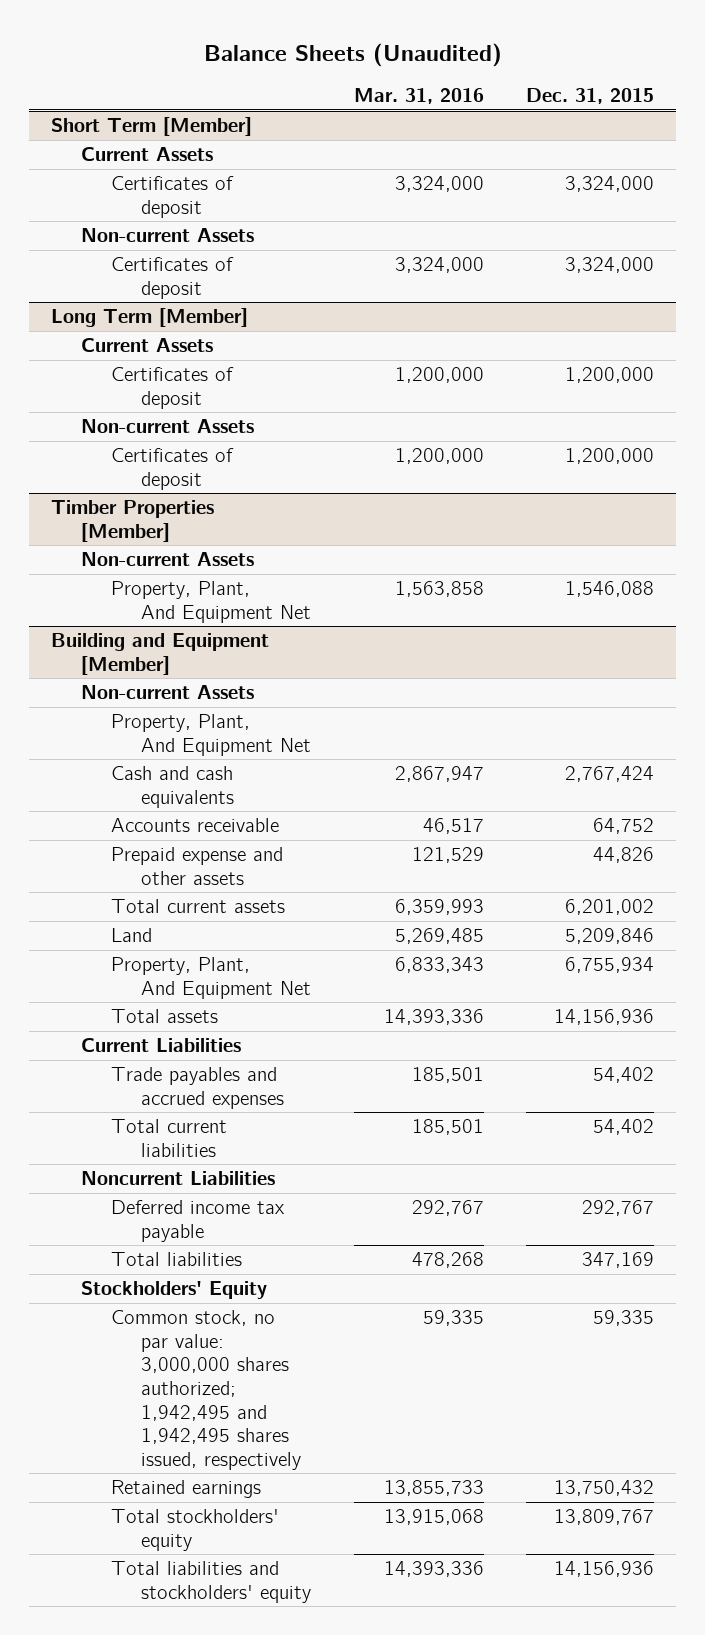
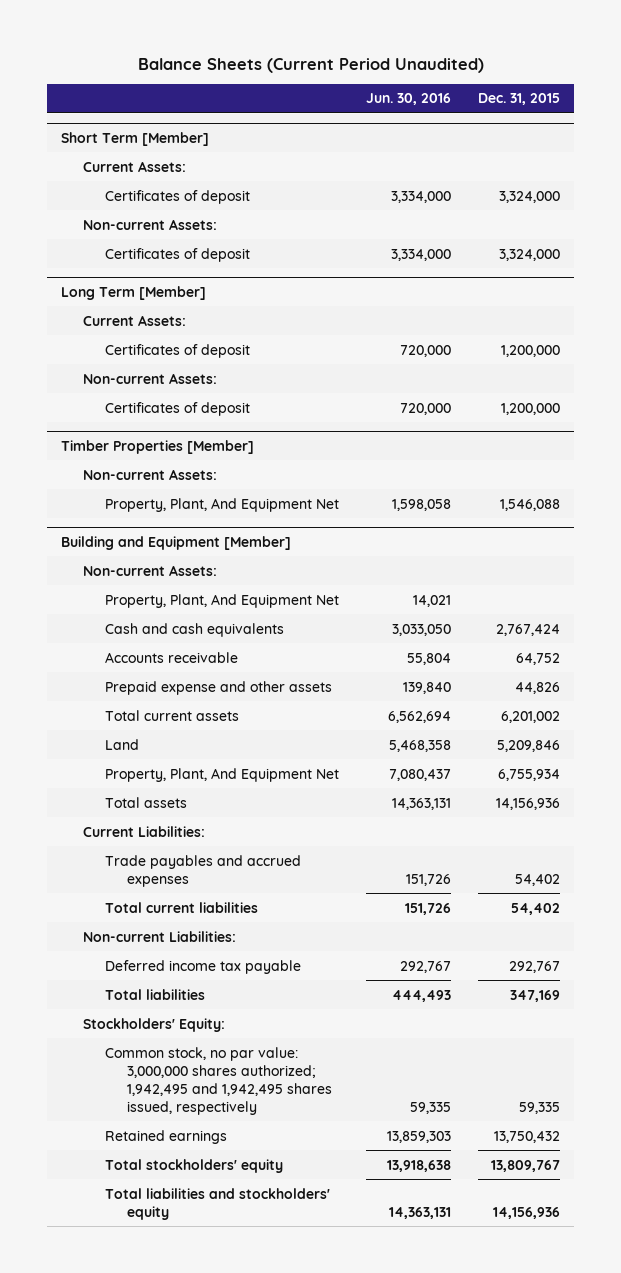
- Balance Sheets (Unaudited)
+ Balance Sheets (Current Period Unaudited)
- | Mar. 31, 2016 | Dec. 31, 2015
+ | Jun. 30, 2016 | Dec. 31, 2015
@ Short Term [Member]
- Current Assets
+ Current Assets:
- Non-current Assets
+ Non-current Assets:
@ Long Term [Member]
- Current Assets
+ Current Assets:
- Non-current Assets
+ Non-current Assets:
@ Timber Properties [Member]
- Non-current Assets
+ Non-current Assets:
@ Building and Equipment [Member]
- Non-current Assets
+ Non-current Assets:
- Current Liabilities
+ Current Liabilities:
- Noncurrent Liabilities
+ Non-current Liabilities:
- Stockholders' Equity
+ Stockholders' Equity:

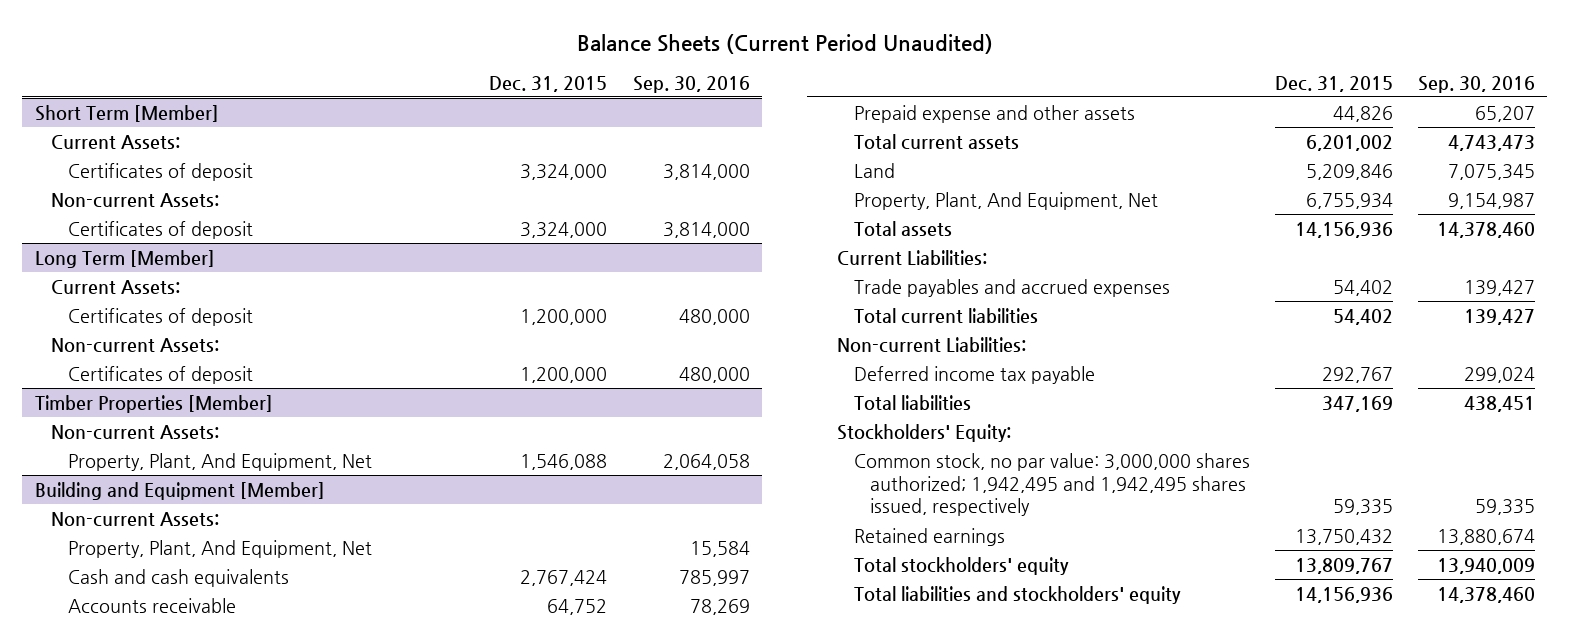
- | Jun. 30, 2016 | Dec. 31, 2015
+ | Dec. 31, 2015 | Sep. 30, 2016
@ Timber Properties [Member]
- Property, Plant, And Equipment Net | 1,598,058 | 1,546,088
+ Property, Plant, And Equipment, Net | 1,546,088 | 2,064,058
@ Building and Equipment [Member]
- Property, Plant, And Equipment Net | 14,021 |
+ Property, Plant, And Equipment, Net | | 15,584
- Property, Plant, And Equipment Net | 7,080,437 | 6,755,934
+ Property, Plant, And Equipment, Net | 6,755,934 | 9,154,987

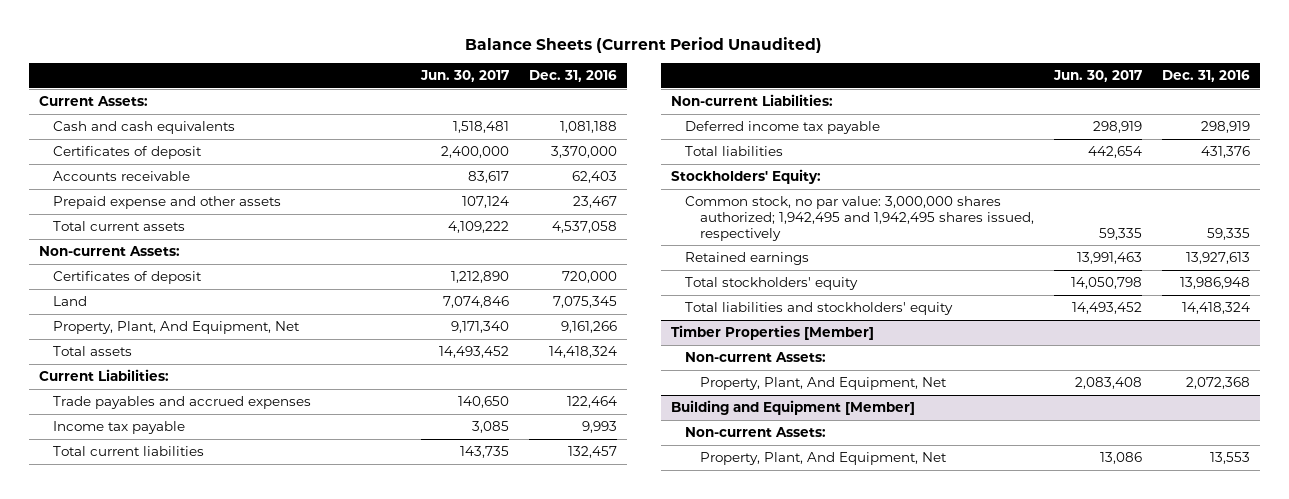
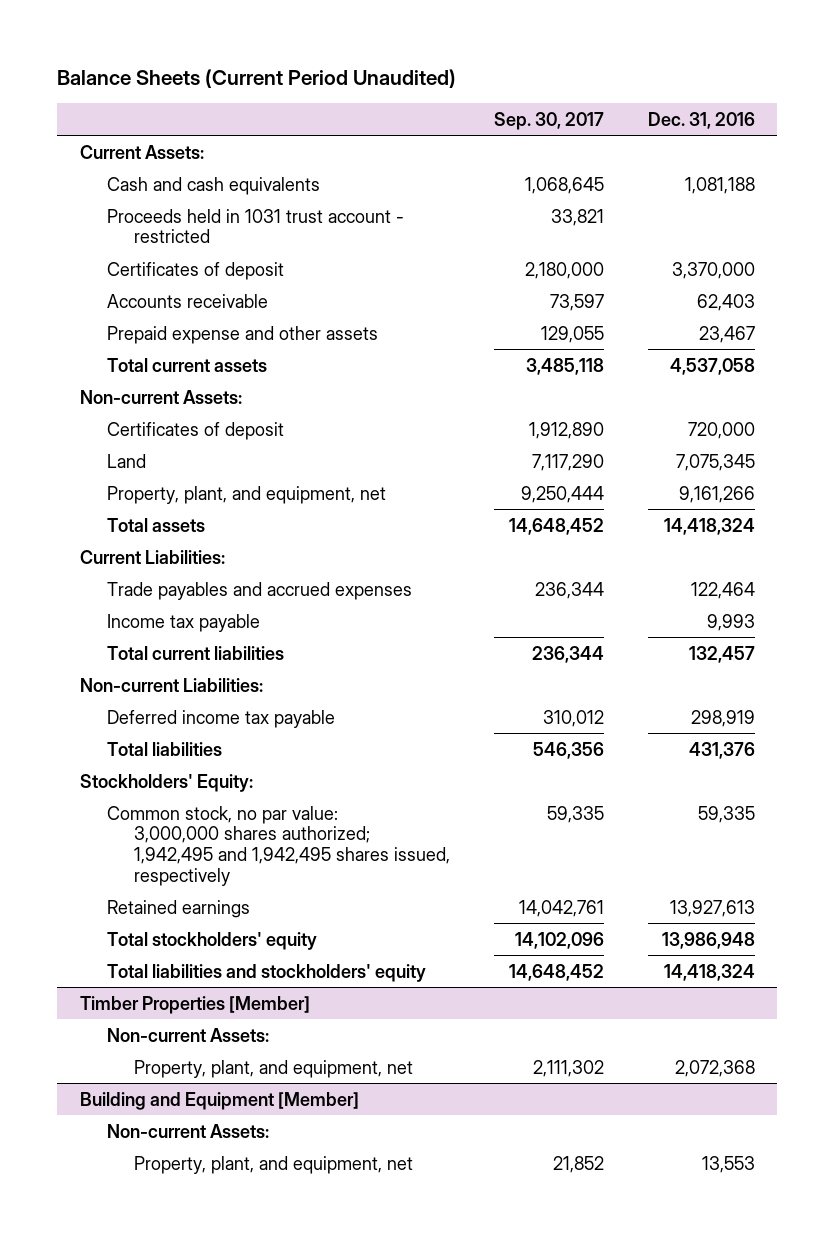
- | Jun. 30, 2017 | Dec. 31, 2016
+ | Sep. 30, 2017 | Dec. 31, 2016
+ Proceeds held in 1031 trust account - restricted | 33,821 |
- Property, Plant, And Equipment, Net | 9,171,340 | 9,161,266
+ Property, plant, and equipment, net | 9,250,444 | 9,161,266
@ Timber Properties [Member]
- Property, Plant, And Equipment, Net | 2,083,408 | 2,072,368
+ Property, plant, and equipment, net | 2,111,302 | 2,072,368
@ Building and Equipment [Member]
- Property, Plant, And Equipment, Net | 13,086 | 13,553
+ Property, plant, and equipment, net | 21,852 | 13,553

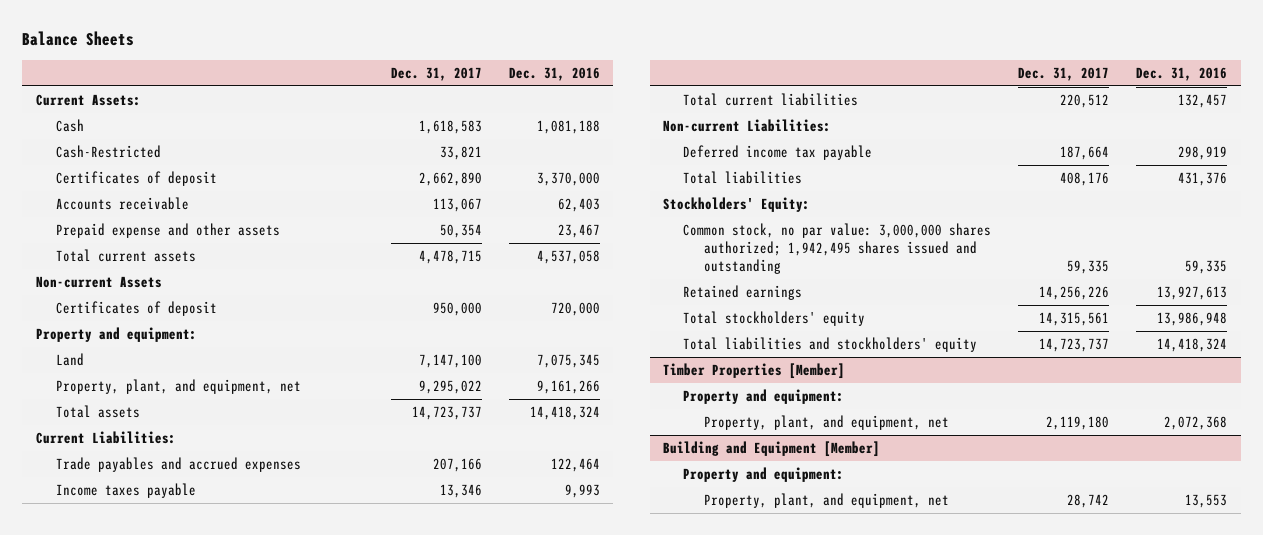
- Balance Sheets (Current Period Unaudited)
+ Balance Sheets
- | Sep. 30, 2017 | Dec. 31, 2016
+ | Dec. 31, 2017 | Dec. 31, 2016
- Cash and cash equivalents | 1,068,645 | 1,081,188
- Proceeds held in 1031 trust account - restricted | 33,821 |
+ Cash | 1,618,583 | 1,081,188
+ Cash-Restricted | 33,821 |
- Non-current Assets:
+ Non-current Assets
+ Property and equipment:
- Income tax payable | | 9,993
+ Income taxes payable | 13,346 | 9,993
- Common stock, no par value: 3,000,000 shares authorized; 1,942,495 and 1,942,495 shares issued, respectively | 59,335 | 59,335
+ Common stock, no par value: 3,000,000 shares authorized; 1,942,495 shares issued and outstanding | 59,335 | 59,335
@ Timber Properties [Member]
- Non-current Assets:
+ Property and equipment:
@ Building and Equipment [Member]
- Non-current Assets:
+ Property and equipment:

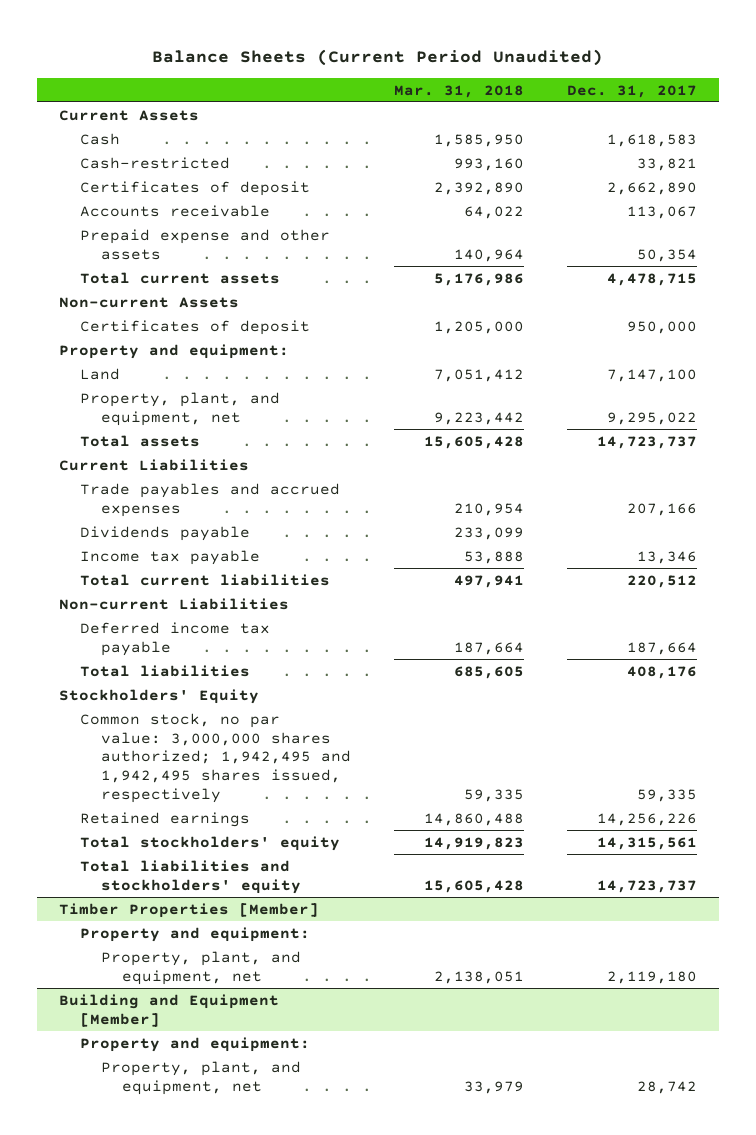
- Balance Sheets
+ Balance Sheets (Current Period Unaudited)
- | Dec. 31, 2017 | Dec. 31, 2016
+ | Mar. 31, 2018 | Dec. 31, 2017
- Current Assets:
+ Current Assets
- Cash-Restricted | 33,821 |
+ Cash-restricted | 993,160 | 33,821
- Current Liabilities:
+ Current Liabilities
- Income taxes payable | 13,346 | 9,993
+ Dividends payable | 233,099 |
+ Income tax payable | 53,888 | 13,346
- Non-current Liabilities:
+ Non-current Liabilities
- Stockholders' Equity:
- Common stock, no par value: 3,000,000 shares authorized; 1,942,495 shares issued and outstanding | 59,335 | 59,335
+ Stockholders' Equity
+ Common stock, no par value: 3,000,000 shares authorized; 1,942,495 and 1,942,495 shares issued, respectively | 59,335 | 59,335

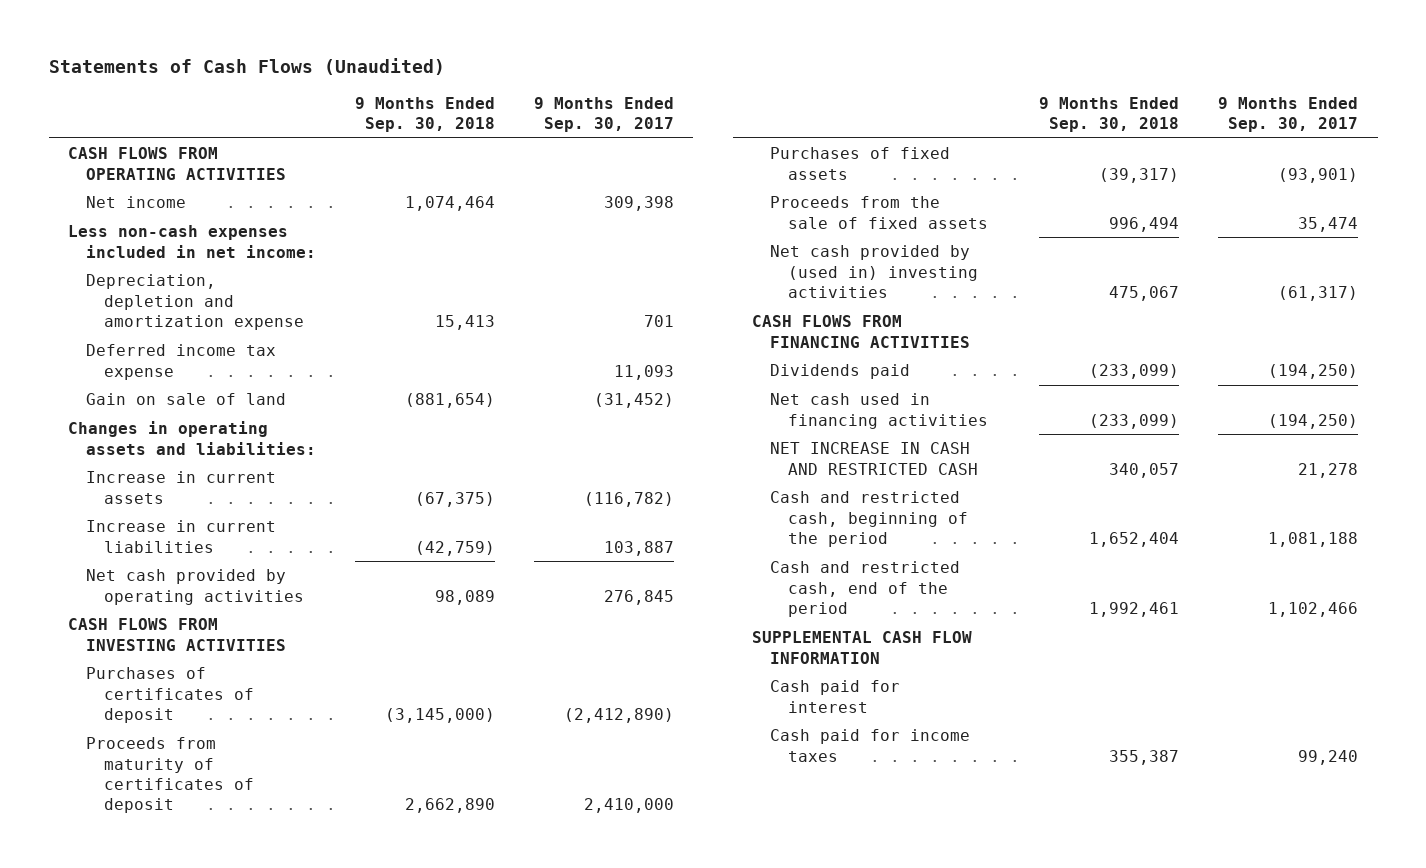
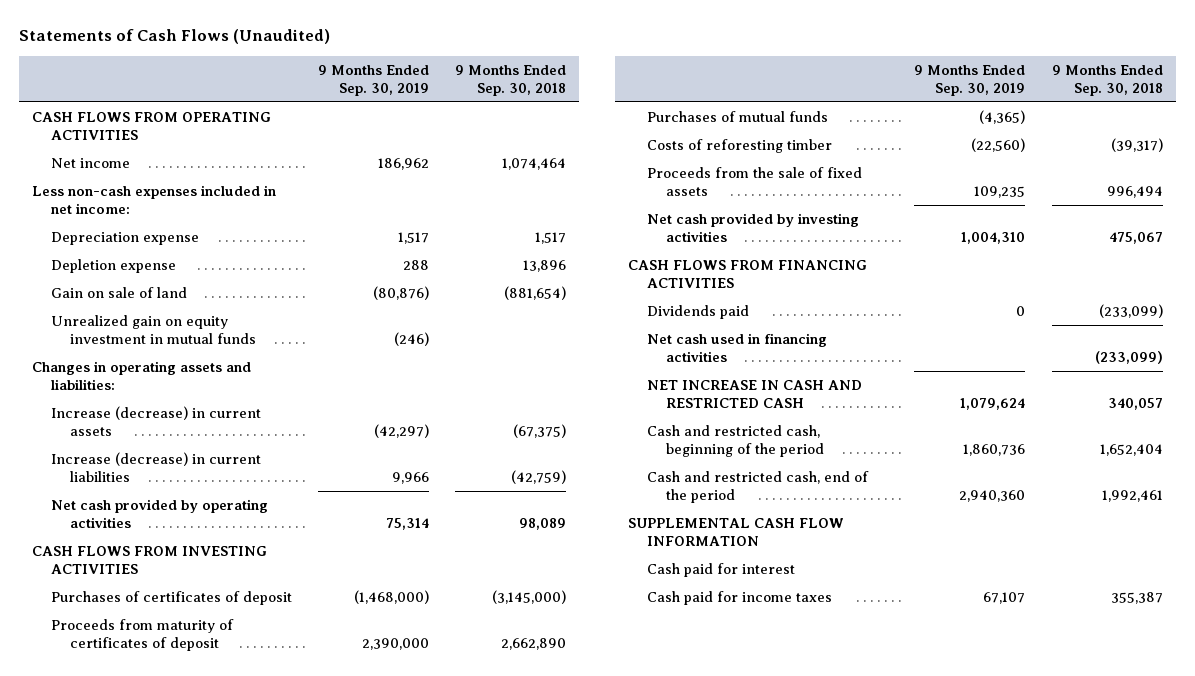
- | 9 Months Ended Sep. 30, 2018 | 9 Months Ended Sep. 30, 2017
+ | 9 Months Ended Sep. 30, 2019 | 9 Months Ended Sep. 30, 2018
- Depreciation, depletion and amortization expense | 15,413 | 701
- Deferred income tax expense | | 11,093
+ Depreciation expense | 1,517 | 1,517
+ Depletion expense | 288 | 13,896
+ Unrealized gain on equity investment in mutual funds | (246) |
- Increase in current assets | (67,375) | (116,782)
- Increase in current liabilities | (42,759) | 103,887
+ Increase (decrease) in current assets | (42,297) | (67,375)
+ Increase (decrease) in current liabilities | 9,966 | (42,759)
- Purchases of fixed assets | (39,317) | (93,901)
+ Purchases of mutual funds | (4,365) |
+ Costs of reforesting timber | (22,560) | (39,317)
- Net cash provided by (used in) investing activities | 475,067 | (61,317)
+ Net cash provided by investing activities | 1,004,310 | 475,067

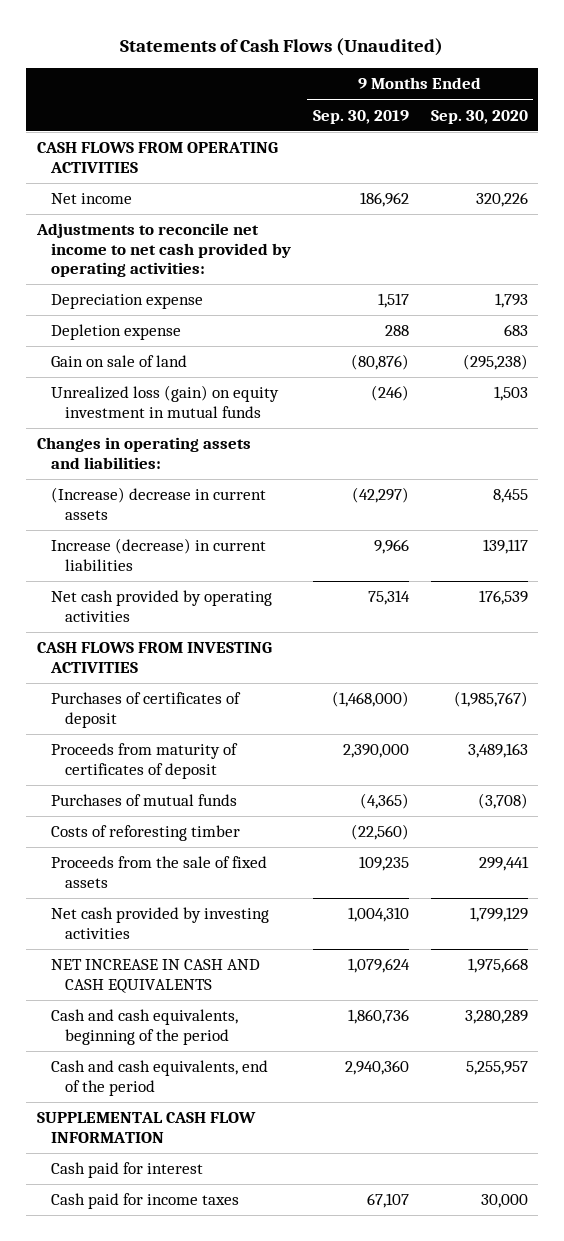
- | 9 Months Ended Sep. 30, 2019 | 9 Months Ended Sep. 30, 2018
+ | 9 Months Ended Sep. 30, 2019 | 9 Months Ended Sep. 30, 2020
- Less non-cash expenses included in net income:
+ Adjustments to reconcile net income to net cash provided by operating activities:
- Unrealized gain on equity investment in mutual funds | (246) |
+ Unrealized loss (gain) on equity investment in mutual funds | (246) | 1,503
- Increase (decrease) in current assets | (42,297) | (67,375)
+ (Increase) decrease in current assets | (42,297) | 8,455
- CASH FLOWS FROM FINANCING ACTIVITIES
- Dividends paid | 0 | (233,099)
- Net cash used in financing activities | | (233,099)
- NET INCREASE IN CASH AND RESTRICTED CASH | 1,079,624 | 340,057
- Cash and restricted cash, beginning of the period | 1,860,736 | 1,652,404
- Cash and restricted cash, end of the period | 2,940,360 | 1,992,461
+ NET INCREASE IN CASH AND CASH EQUIVALENTS | 1,079,624 | 1,975,668
+ Cash and cash equivalents, beginning of the period | 1,860,736 | 3,280,289
+ Cash and cash equivalents, end of the period | 2,940,360 | 5,255,957

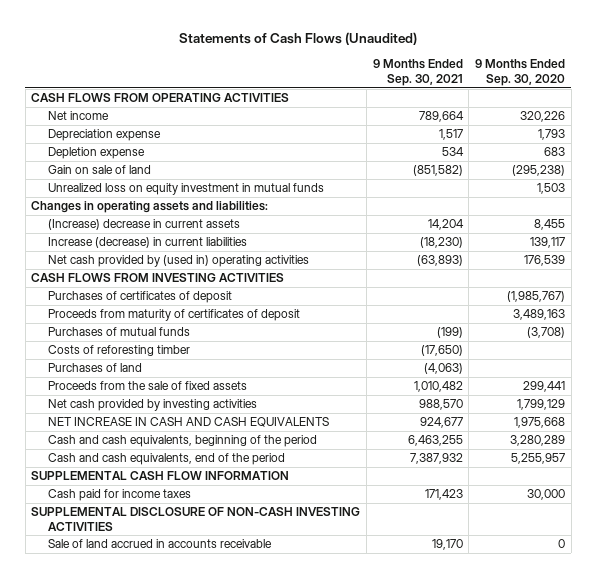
- | 9 Months Ended Sep. 30, 2019 | 9 Months Ended Sep. 30, 2020
+ | 9 Months Ended Sep. 30, 2021 | 9 Months Ended Sep. 30, 2020
- Adjustments to reconcile net income to net cash provided by operating activities:
- Unrealized loss (gain) on equity investment in mutual funds | (246) | 1,503
+ Unrealized loss on equity investment in mutual funds | | 1,503
- Net cash provided by operating activities | 75,314 | 176,539
+ Net cash provided by (used in) operating activities | (63,893) | 176,539
+ Purchases of land | (4,063) |
- Cash paid for interest
+ SUPPLEMENTAL DISCLOSURE OF NON-CASH INVESTING ACTIVITIES
+ Sale of land accrued in accounts receivable | 19,170 | 0

